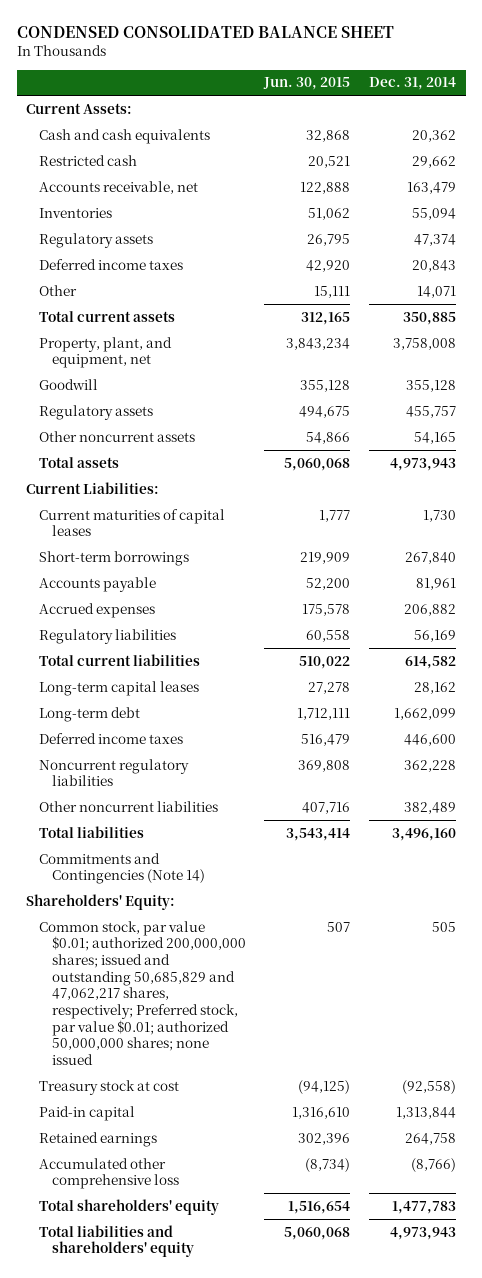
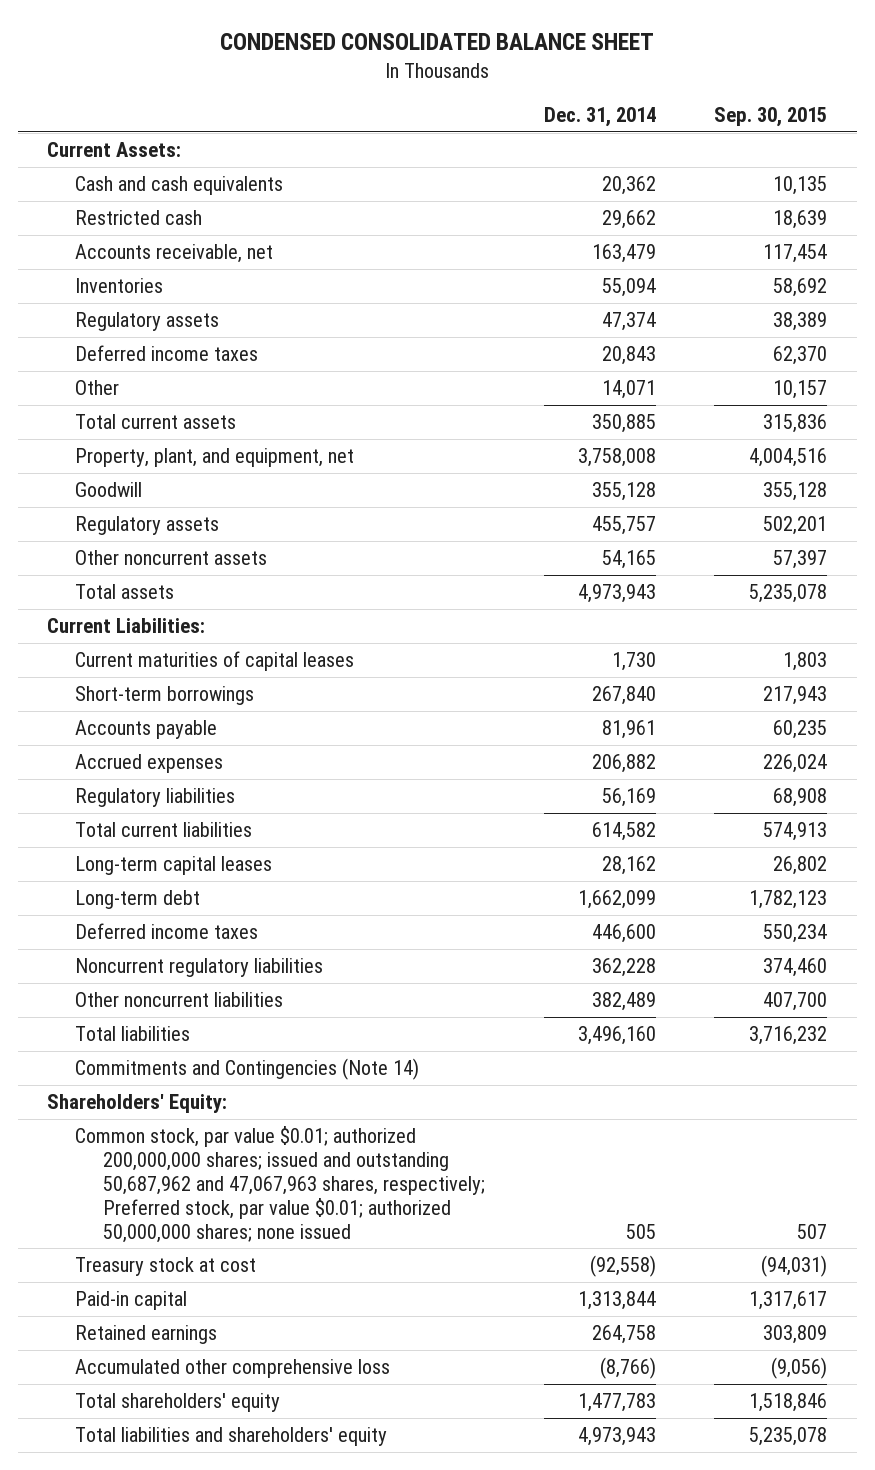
- | Jun. 30, 2015 | Dec. 31, 2014
+ | Dec. 31, 2014 | Sep. 30, 2015
- Common stock, par value $0.01; authorized 200,000,000 shares; issued and outstanding 50,685,829 and 47,062,217 shares, respectively; Preferred stock, par value $0.01; authorized 50,000,000 shares; none issued | 507 | 505
+ Common stock, par value $0.01; authorized 200,000,000 shares; issued and outstanding 50,687,962 and 47,067,963 shares, respectively; Preferred stock, par value $0.01; authorized 50,000,000 shares; none issued | 505 | 507

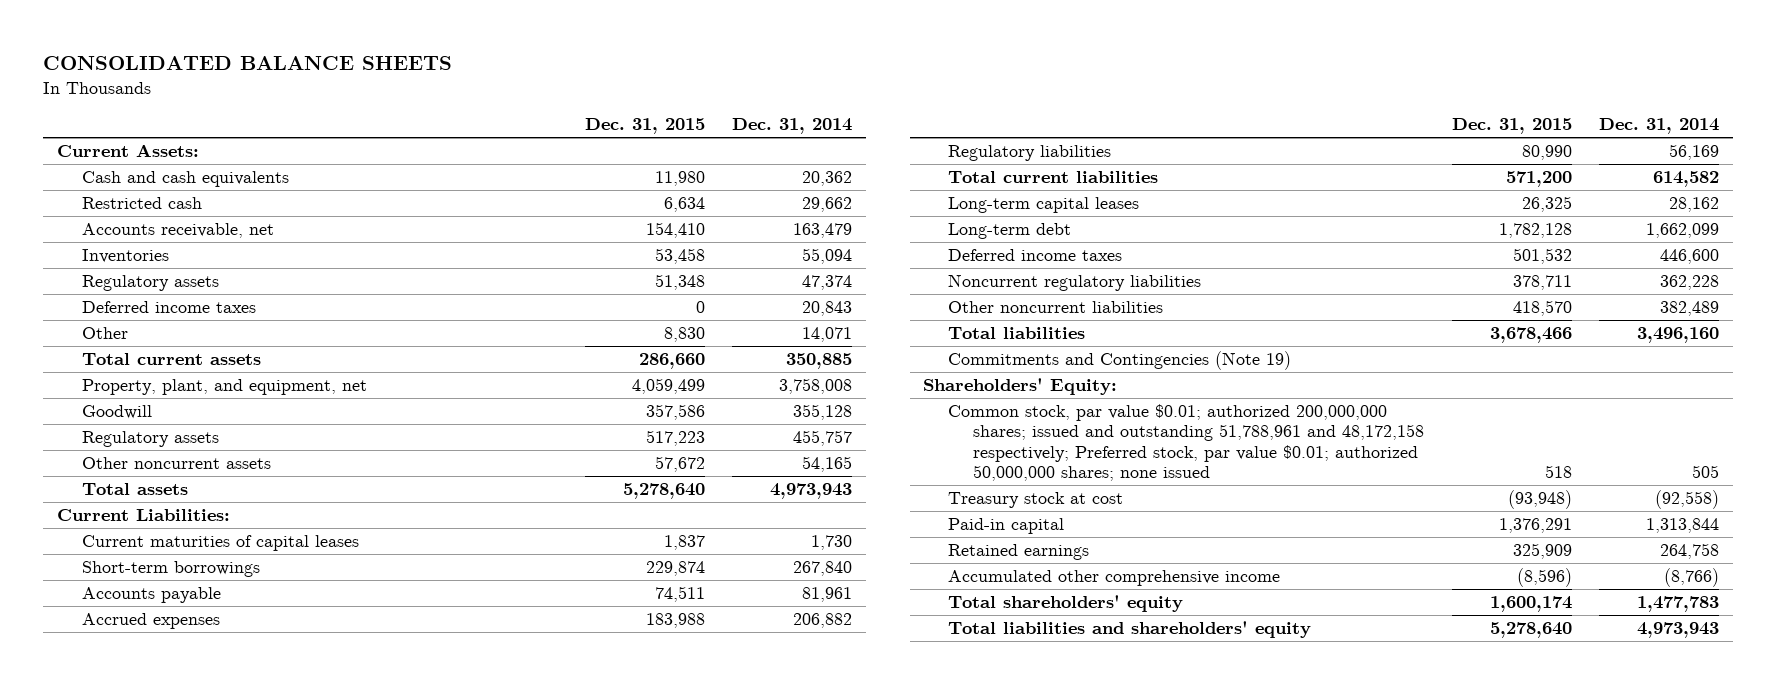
- CONDENSED CONSOLIDATED BALANCE SHEET
+ CONSOLIDATED BALANCE SHEETS
- | Dec. 31, 2014 | Sep. 30, 2015
+ | Dec. 31, 2015 | Dec. 31, 2014
- Commitments and Contingencies (Note 14)
+ Commitments and Contingencies (Note 19)
- Common stock, par value $0.01; authorized 200,000,000 shares; issued and outstanding 50,687,962 and 47,067,963 shares, respectively; Preferred stock, par value $0.01; authorized 50,000,000 shares; none issued | 505 | 507
+ Common stock, par value $0.01; authorized 200,000,000 shares; issued and outstanding 51,788,961 and 48,172,158 respectively; Preferred stock, par value $0.01; authorized 50,000,000 shares; none issued | 518 | 505
- Accumulated other comprehensive loss | (8,766) | (9,056)
+ Accumulated other comprehensive income | (8,596) | (8,766)

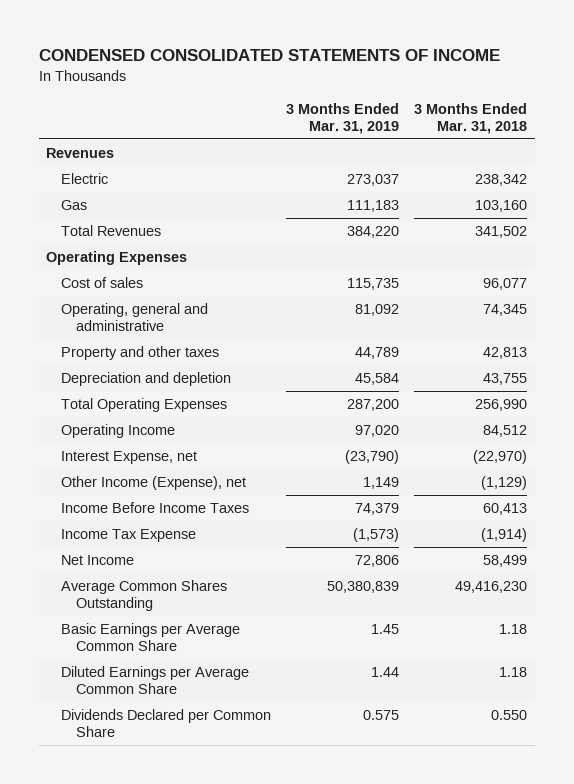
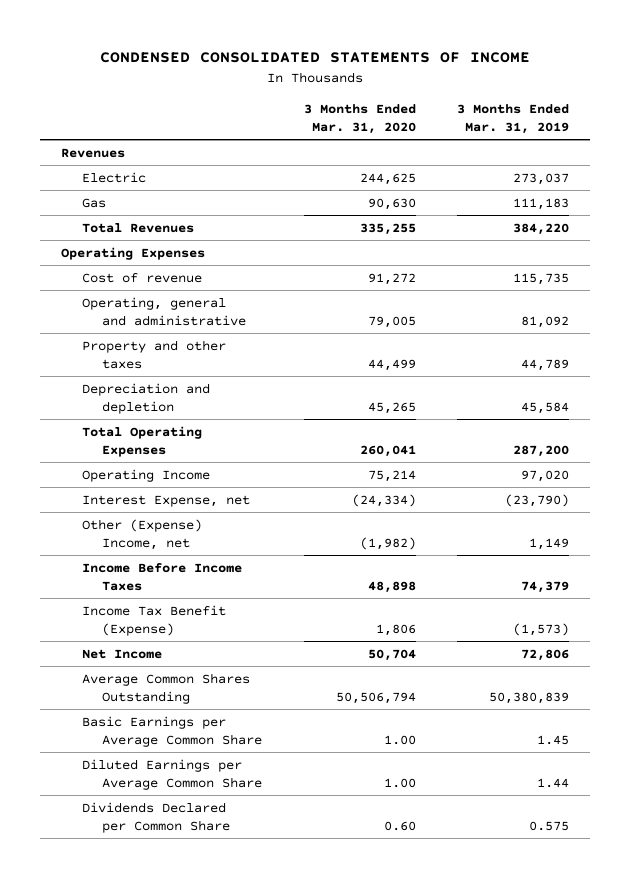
- | 3 Months Ended Mar. 31, 2019 | 3 Months Ended Mar. 31, 2018
+ | 3 Months Ended Mar. 31, 2020 | 3 Months Ended Mar. 31, 2019
- Cost of sales | 115,735 | 96,077
+ Cost of revenue | 91,272 | 115,735
- Other Income (Expense), net | 1,149 | (1,129)
+ Other (Expense) Income, net | (1,982) | 1,149
- Income Tax Expense | (1,573) | (1,914)
+ Income Tax Benefit (Expense) | 1,806 | (1,573)

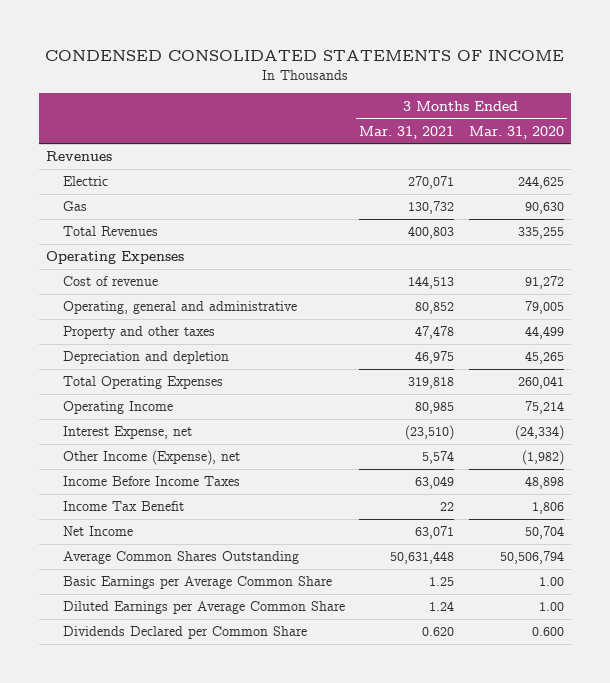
- | 3 Months Ended Mar. 31, 2020 | 3 Months Ended Mar. 31, 2019
+ | 3 Months Ended Mar. 31, 2021 | 3 Months Ended Mar. 31, 2020
- Other (Expense) Income, net | (1,982) | 1,149
+ Other Income (Expense), net | 5,574 | (1,982)
- Income Tax Benefit (Expense) | 1,806 | (1,573)
+ Income Tax Benefit | 22 | 1,806
- Dividends Declared per Common Share | 0.60 | 0.575
+ Dividends Declared per Common Share | 0.620 | 0.600

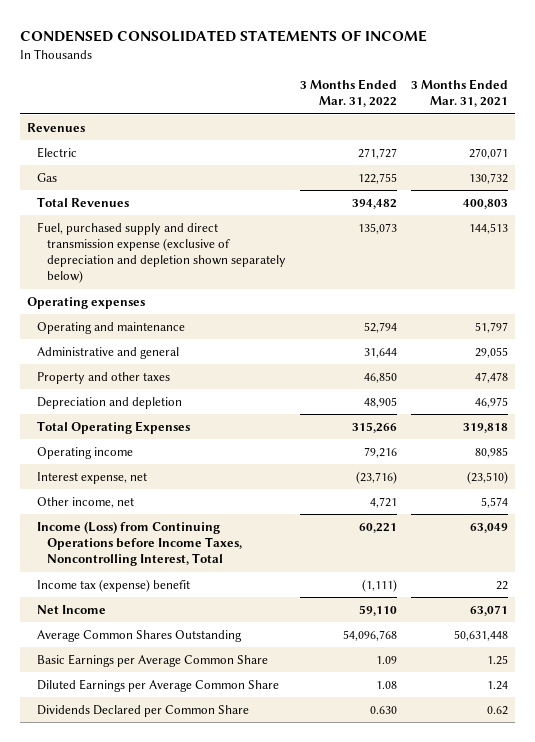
- | 3 Months Ended Mar. 31, 2021 | 3 Months Ended Mar. 31, 2020
+ | 3 Months Ended Mar. 31, 2022 | 3 Months Ended Mar. 31, 2021
- Operating Expenses
- Cost of revenue | 144,513 | 91,272
- Operating, general and administrative | 80,852 | 79,005
+ Fuel, purchased supply and direct transmission expense (exclusive of depreciation and depletion shown separately below) | 135,073 | 144,513
+ Operating expenses
+ Operating and maintenance | 52,794 | 51,797
+ Administrative and general | 31,644 | 29,055
- Operating Income | 80,985 | 75,214
- Interest Expense, net | (23,510) | (24,334)
- Other Income (Expense), net | 5,574 | (1,982)
- Income Before Income Taxes | 63,049 | 48,898
- Income Tax Benefit | 22 | 1,806
+ Operating income | 79,216 | 80,985
+ Interest expense, net | (23,716) | (23,510)
+ Other income, net | 4,721 | 5,574
+ Income (Loss) from Continuing Operations before Income Taxes, Noncontrolling Interest, Total | 60,221 | 63,049
+ Income tax (expense) benefit | (1,111) | 22
- Dividends Declared per Common Share | 0.620 | 0.600
+ Dividends Declared per Common Share | 0.630 | 0.62

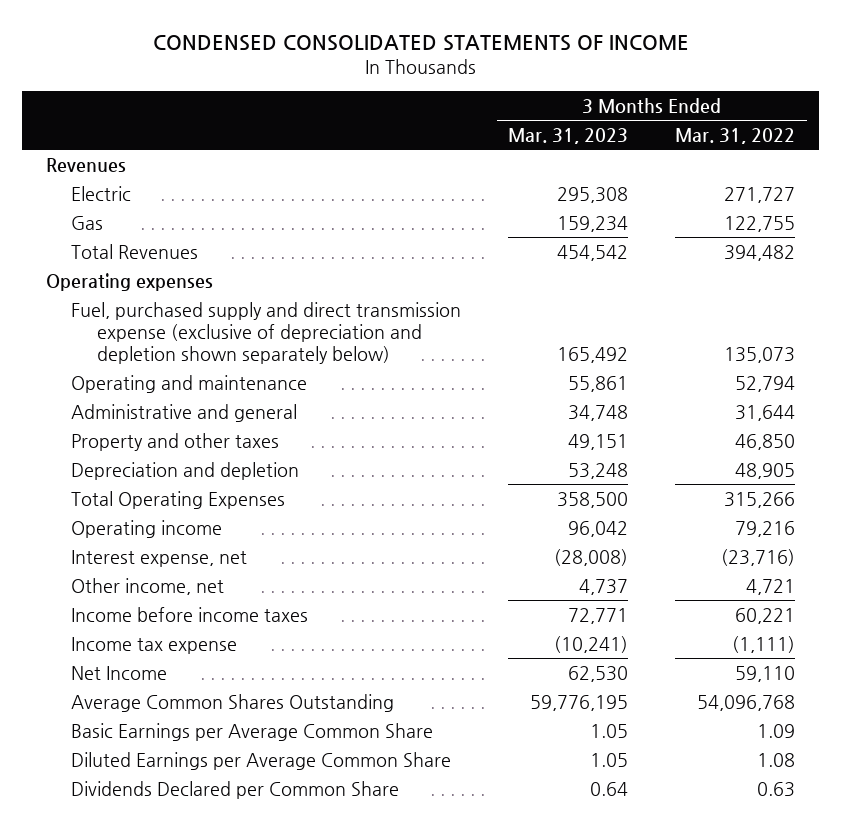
- | 3 Months Ended Mar. 31, 2022 | 3 Months Ended Mar. 31, 2021
+ | 3 Months Ended Mar. 31, 2023 | 3 Months Ended Mar. 31, 2022
moved down: Fuel, purchased supply and direct transmission expense (exclusive of depreciation and depletion shown separately below) | 165,492 | 135,073
- Income (Loss) from Continuing Operations before Income Taxes, Noncontrolling Interest, Total | 60,221 | 63,049
- Income tax (expense) benefit | (1,111) | 22
+ Income before income taxes | 72,771 | 60,221
+ Income tax expense | (10,241) | (1,111)
- Dividends Declared per Common Share | 0.630 | 0.62
+ Dividends Declared per Common Share | 0.64 | 0.63

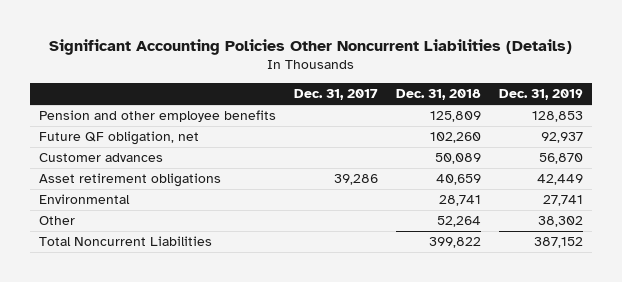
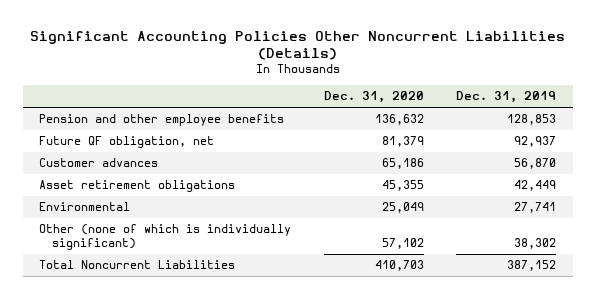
- | Dec. 31, 2017 | Dec. 31, 2018 | Dec. 31, 2019
+ | Dec. 31, 2020 | Dec. 31, 2019
- Other | | 52,264 | 38,302
+ Other (none of which is individually significant) | 57,102 | 38,302

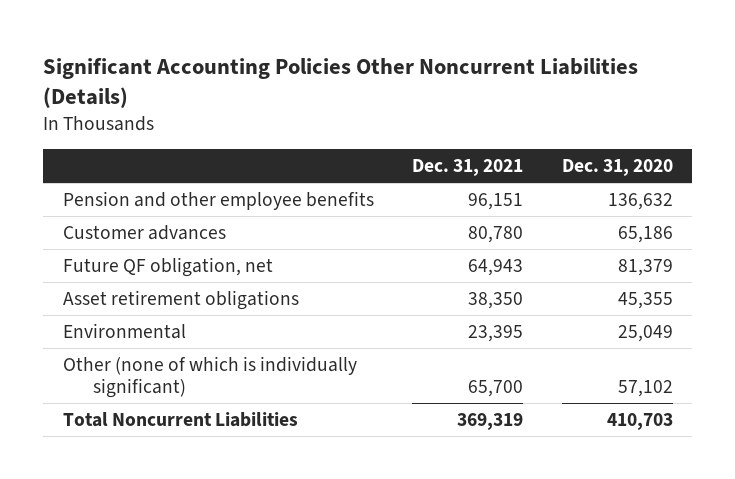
- | Dec. 31, 2020 | Dec. 31, 2019
+ | Dec. 31, 2021 | Dec. 31, 2020
moved down: Future QF obligation, net | 64,943 | 81,379

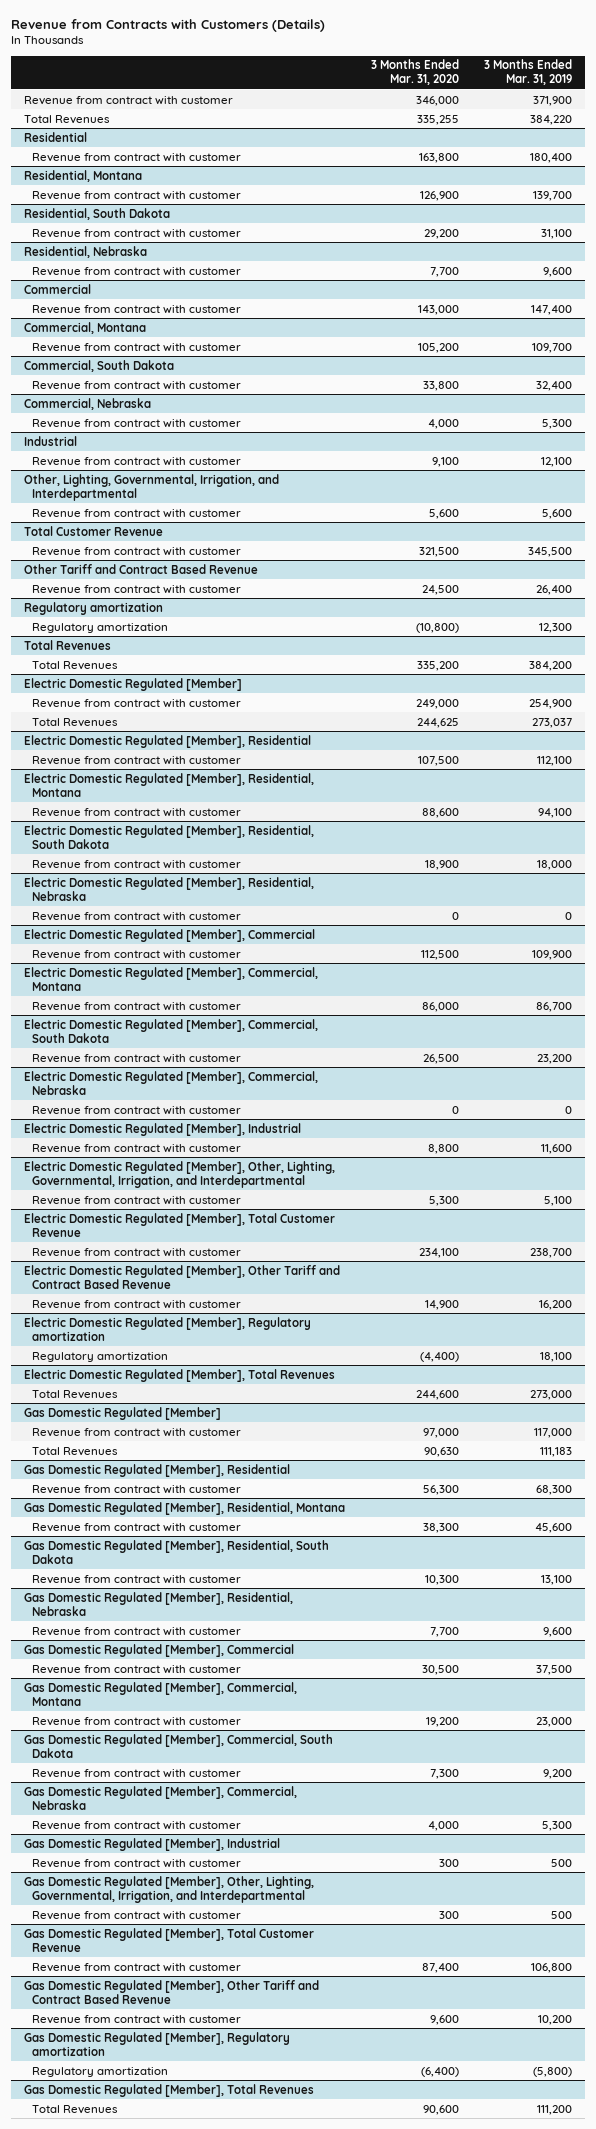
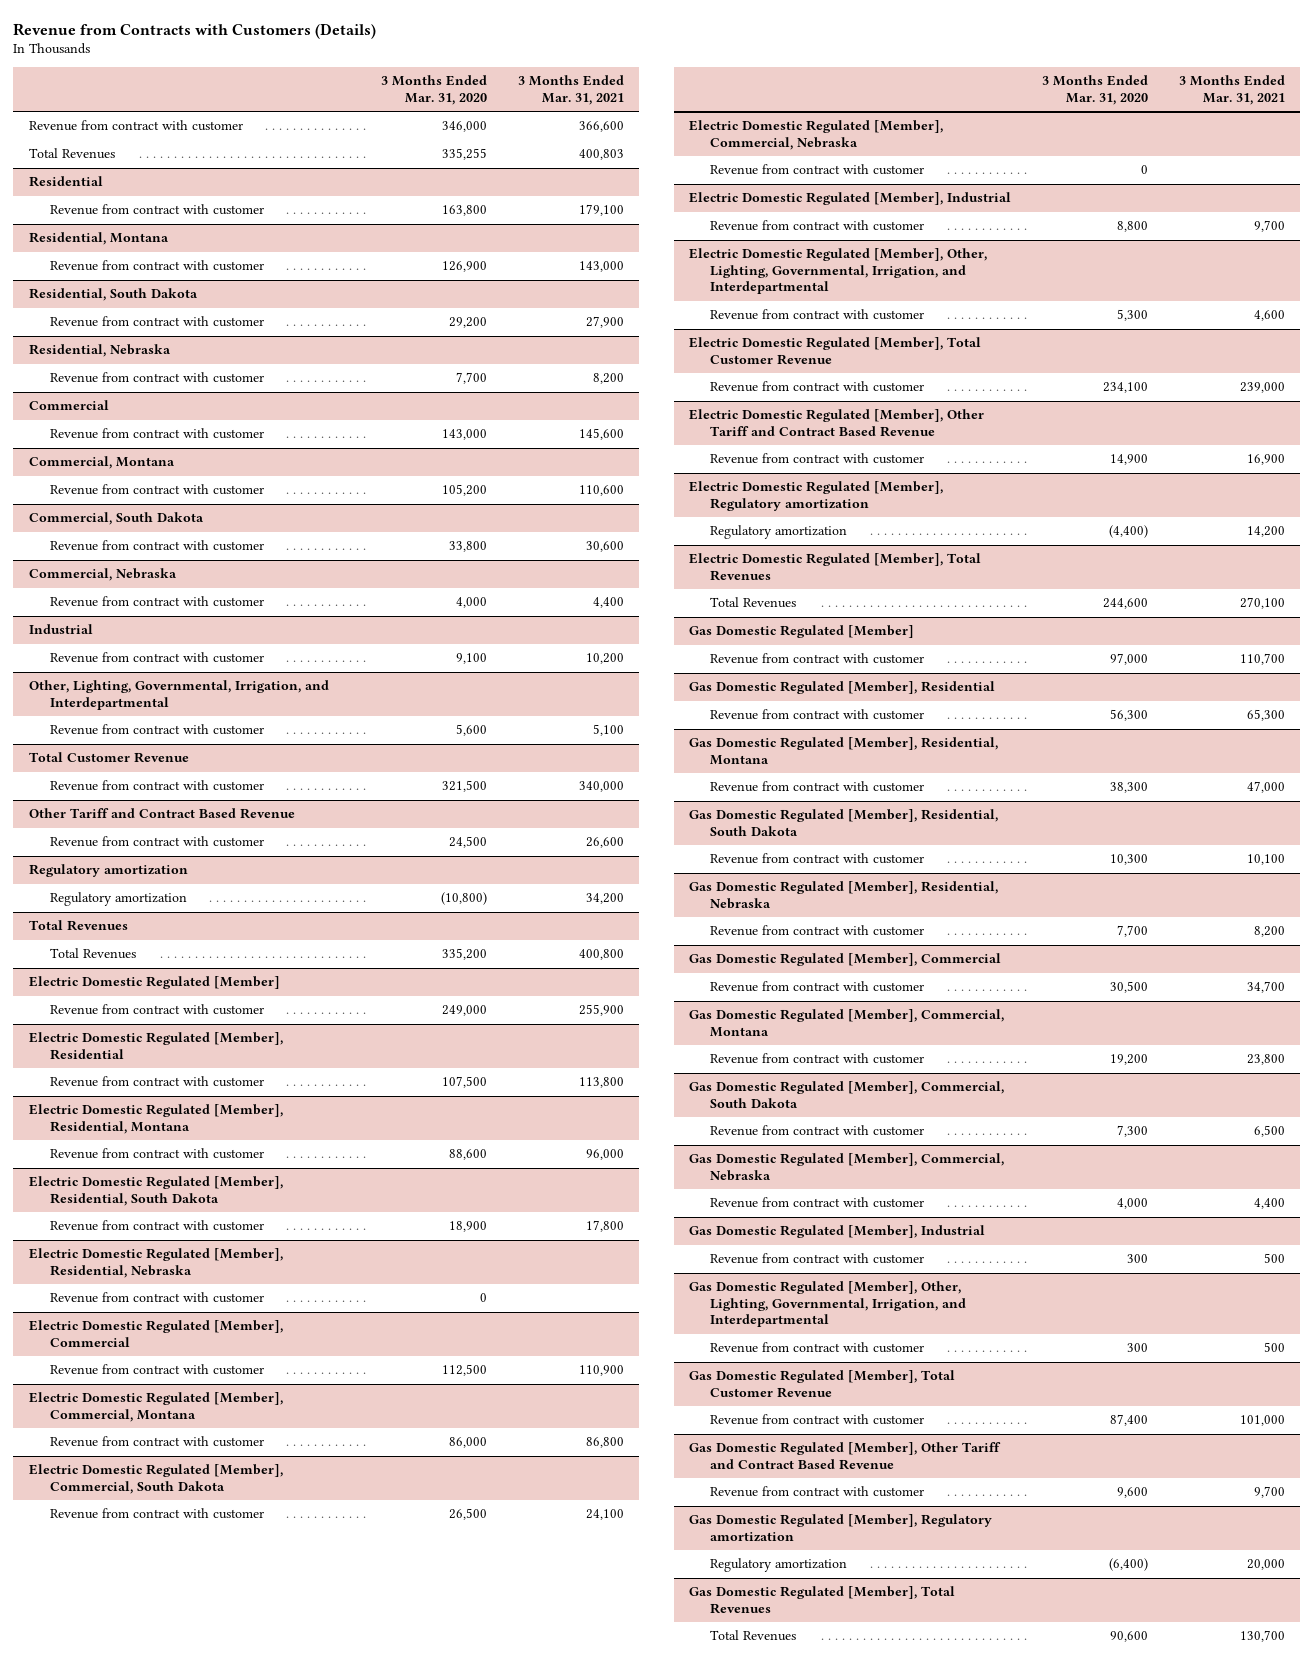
- | 3 Months Ended Mar. 31, 2020 | 3 Months Ended Mar. 31, 2019
+ | 3 Months Ended Mar. 31, 2020 | 3 Months Ended Mar. 31, 2021
@ Electric Domestic Regulated [Member]
- Total Revenues | 244,625 | 273,037
@ Gas Domestic Regulated [Member]
- Total Revenues | 90,630 | 111,183

